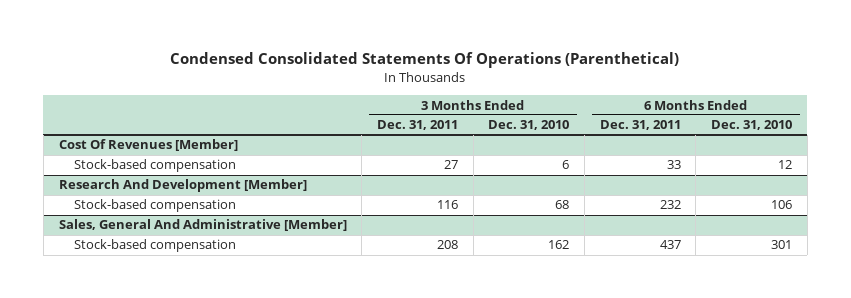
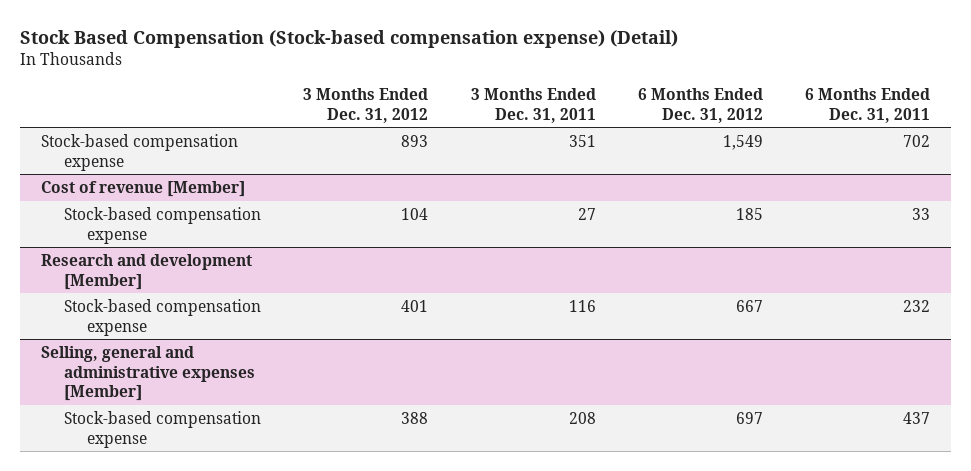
- Condensed Consolidated Statements Of Operations (Parenthetical)
+ Stock Based Compensation (Stock-based compensation expense) (Detail)
- | 3 Months Ended Dec. 31, 2011 | 3 Months Ended Dec. 31, 2010 | 6 Months Ended Dec. 31, 2011 | 6 Months Ended Dec. 31, 2010
+ | 3 Months Ended Dec. 31, 2012 | 3 Months Ended Dec. 31, 2011 | 6 Months Ended Dec. 31, 2012 | 6 Months Ended Dec. 31, 2011
- Cost Of Revenues [Member]
- Stock-based compensation | 27 | 6 | 33 | 12
- Research And Development [Member]
- Stock-based compensation | 116 | 68 | 232 | 106
- Sales, General And Administrative [Member]
- Stock-based compensation | 208 | 162 | 437 | 301
+ Stock-based compensation expense | 893 | 351 | 1,549 | 702
+ Cost of revenue [Member]
+ Stock-based compensation expense | 104 | 27 | 185 | 33
+ Research and development [Member]
+ Stock-based compensation expense | 401 | 116 | 667 | 232
+ Selling, general and administrative expenses [Member]
+ Stock-based compensation expense | 388 | 208 | 697 | 437

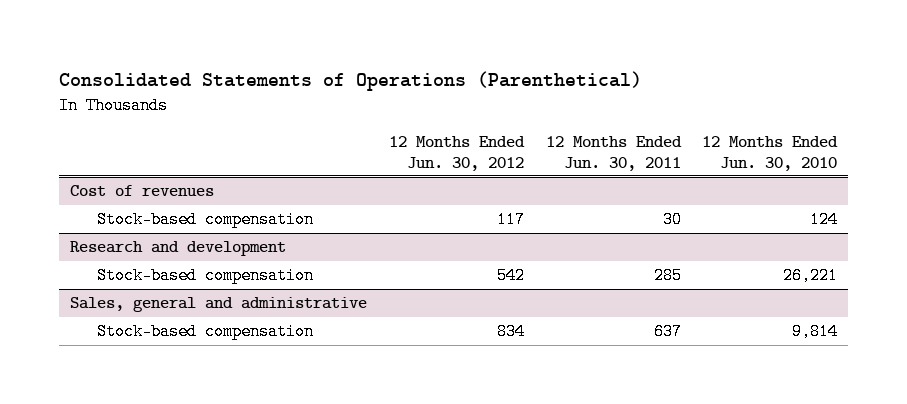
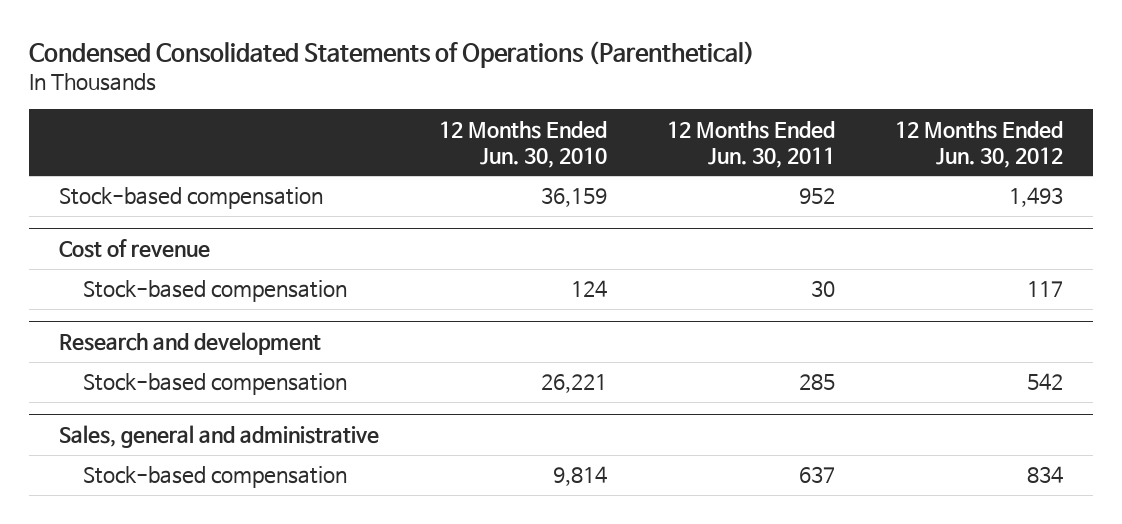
- Consolidated Statements of Operations (Parenthetical)
+ Condensed Consolidated Statements of Operations (Parenthetical)
- | 12 Months Ended Jun. 30, 2012 | 12 Months Ended Jun. 30, 2011 | 12 Months Ended Jun. 30, 2010
+ | 12 Months Ended Jun. 30, 2010 | 12 Months Ended Jun. 30, 2011 | 12 Months Ended Jun. 30, 2012
- Cost of revenues
+ Stock-based compensation | 36,159 | 952 | 1,493
+ Cost of revenue

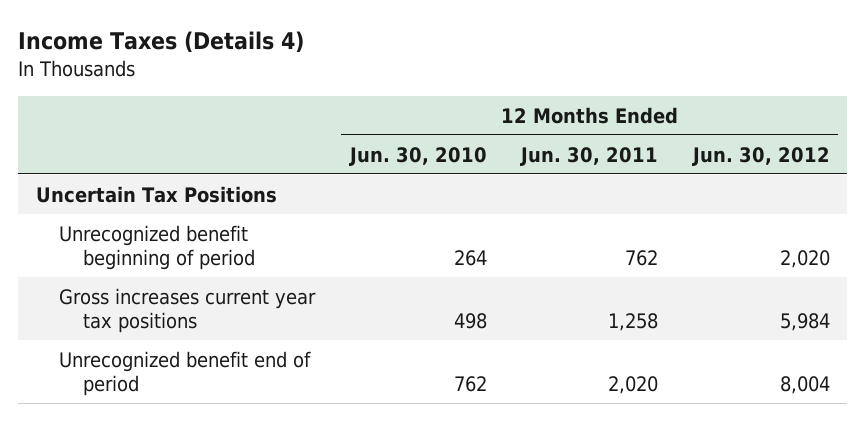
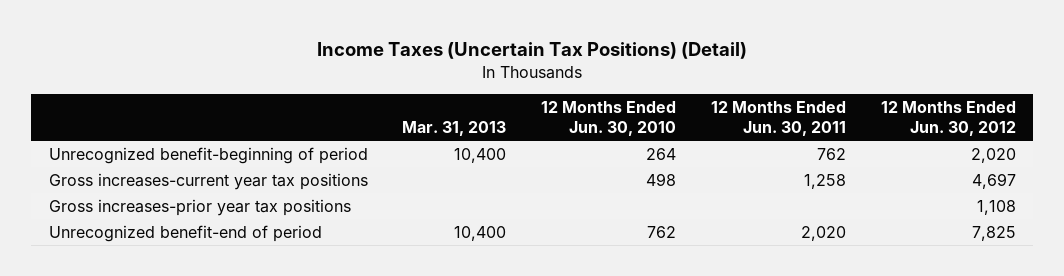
- Income Taxes (Details 4)
+ Income Taxes (Uncertain Tax Positions) (Detail)
- | 12 Months Ended Jun. 30, 2010 | 12 Months Ended Jun. 30, 2011 | 12 Months Ended Jun. 30, 2012
+ | Mar. 31, 2013 | 12 Months Ended Jun. 30, 2010 | 12 Months Ended Jun. 30, 2011 | 12 Months Ended Jun. 30, 2012
- Uncertain Tax Positions
- Unrecognized benefit beginning of period | 264 | 762 | 2,020
- Gross increases current year tax positions | 498 | 1,258 | 5,984
- Unrecognized benefit end of period | 762 | 2,020 | 8,004
+ Unrecognized benefit-beginning of period | 10,400 | 264 | 762 | 2,020
+ Gross increases-current year tax positions | | 498 | 1,258 | 4,697
+ Gross increases-prior year tax positions | | | | 1,108
+ Unrecognized benefit-end of period | 10,400 | 762 | 2,020 | 7,825

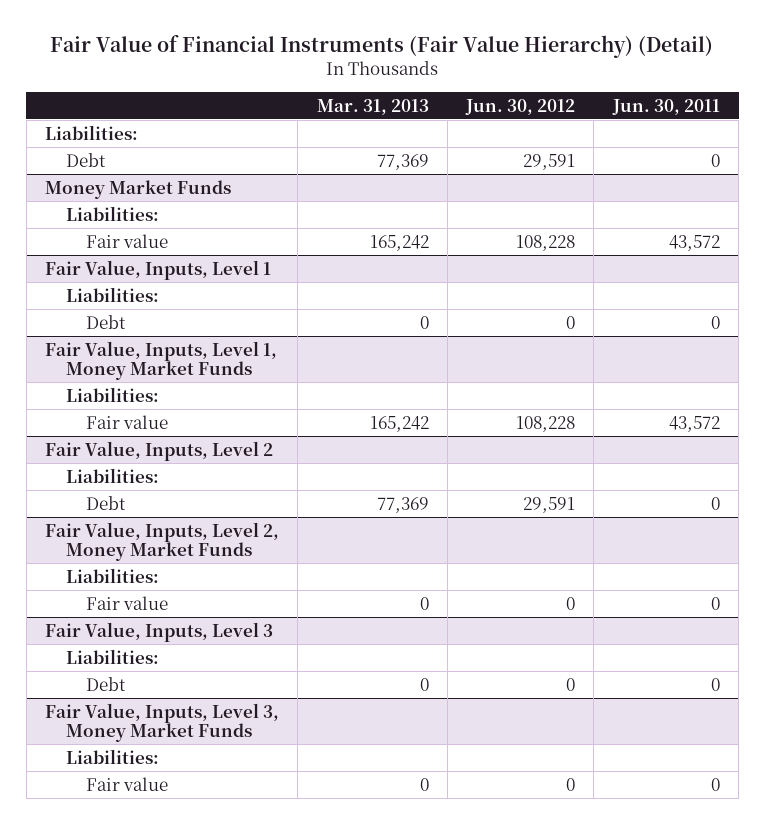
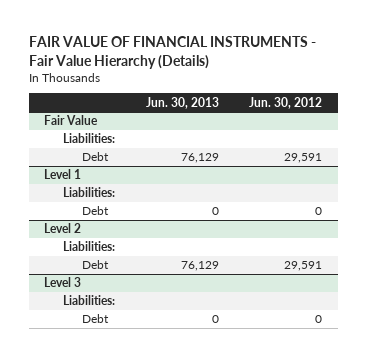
- Fair Value of Financial Instruments (Fair Value Hierarchy) (Detail)
+ FAIR VALUE OF FINANCIAL INSTRUMENTS - Fair Value Hierarchy (Details)
- | Mar. 31, 2013 | Jun. 30, 2012 | Jun. 30, 2011
+ | Jun. 30, 2013 | Jun. 30, 2012
+ Fair Value
- Money Market Funds
- Liabilities:
- Fair value | 165,242 | 108,228 | 43,572
- Fair Value, Inputs, Level 1
+ Level 1
- Fair Value, Inputs, Level 1, Money Market Funds
- Liabilities:
- Fair value | 165,242 | 108,228 | 43,572
- Fair Value, Inputs, Level 2
+ Level 2
- Fair Value, Inputs, Level 2, Money Market Funds
- Liabilities:
- Fair value | 0 | 0 | 0
- Fair Value, Inputs, Level 3
+ Level 3
- Fair Value, Inputs, Level 3, Money Market Funds
- Liabilities:
- Fair value | 0 | 0 | 0

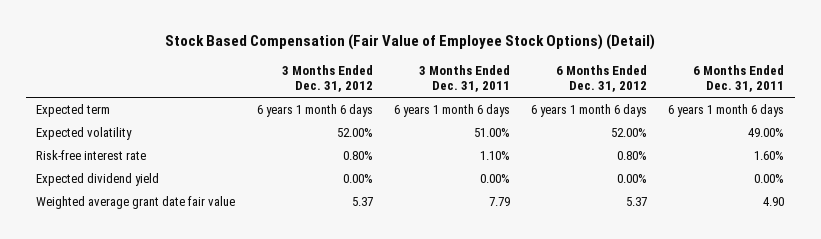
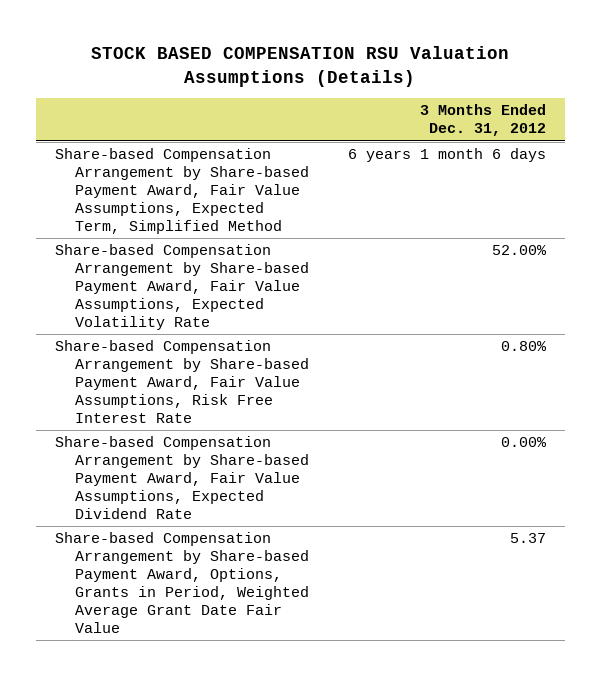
- Stock Based Compensation (Fair Value of Employee Stock Options) (Detail)
+ STOCK BASED COMPENSATION RSU Valuation Assumptions (Details)
- | 3 Months Ended Dec. 31, 2012 | 3 Months Ended Dec. 31, 2011 | 6 Months Ended Dec. 31, 2012 | 6 Months Ended Dec. 31, 2011
+ | 3 Months Ended Dec. 31, 2012
- Expected term | 6 years 1 month 6 days | 6 years 1 month 6 days | 6 years 1 month 6 days | 6 years 1 month 6 days
- Expected volatility | 52.00% | 51.00% | 52.00% | 49.00%
- Risk-free interest rate | 0.80% | 1.10% | 0.80% | 1.60%
- Expected dividend yield | 0.00% | 0.00% | 0.00% | 0.00%
- Weighted average grant date fair value | 5.37 | 7.79 | 5.37 | 4.90
+ Share-based Compensation Arrangement by Share-based Payment Award, Fair Value Assumptions, Expected Term, Simplified Method | 6 years 1 month 6 days
+ Share-based Compensation Arrangement by Share-based Payment Award, Fair Value Assumptions, Expected Volatility Rate | 52.00%
+ Share-based Compensation Arrangement by Share-based Payment Award, Fair Value Assumptions, Risk Free Interest Rate | 0.80%
+ Share-based Compensation Arrangement by Share-based Payment Award, Fair Value Assumptions, Expected Dividend Rate | 0.00%
+ Share-based Compensation Arrangement by Share-based Payment Award, Options, Grants in Period, Weighted Average Grant Date Fair Value | 5.37

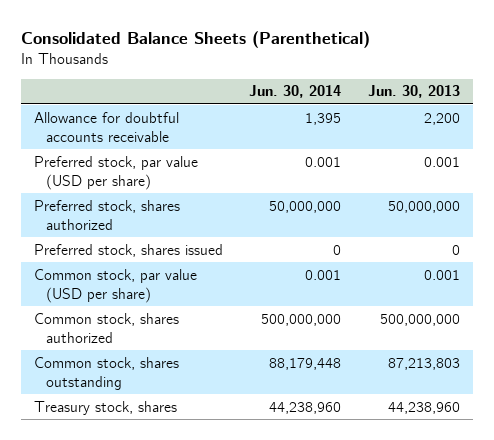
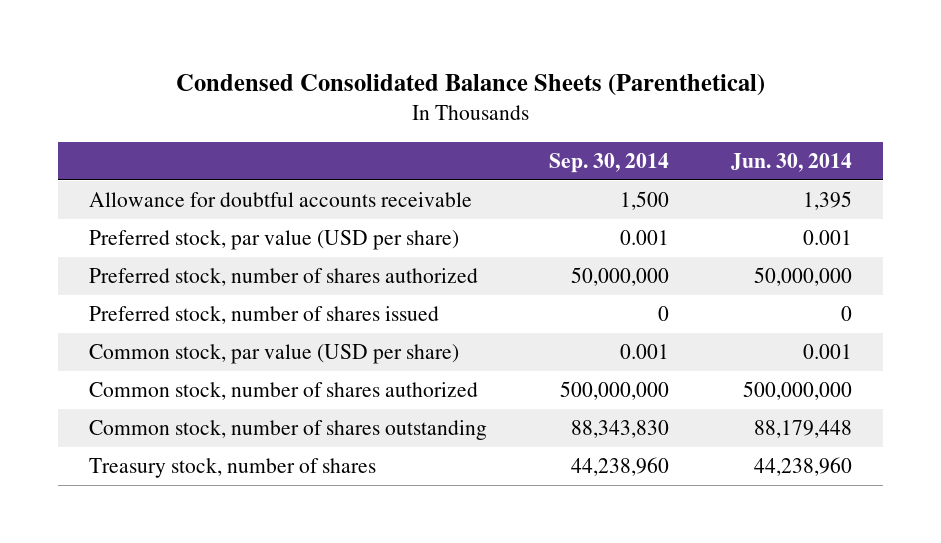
- Consolidated Balance Sheets (Parenthetical)
+ Condensed Consolidated Balance Sheets (Parenthetical)
- | Jun. 30, 2014 | Jun. 30, 2013
+ | Sep. 30, 2014 | Jun. 30, 2014
- Preferred stock, shares authorized | 50,000,000 | 50,000,000
- Preferred stock, shares issued | 0 | 0
+ Preferred stock, number of shares authorized | 50,000,000 | 50,000,000
+ Preferred stock, number of shares issued | 0 | 0
- Common stock, shares authorized | 500,000,000 | 500,000,000
- Common stock, shares outstanding | 88,179,448 | 87,213,803
- Treasury stock, shares | 44,238,960 | 44,238,960
+ Common stock, number of shares authorized | 500,000,000 | 500,000,000
+ Common stock, number of shares outstanding | 88,343,830 | 88,179,448
+ Treasury stock, number of shares | 44,238,960 | 44,238,960

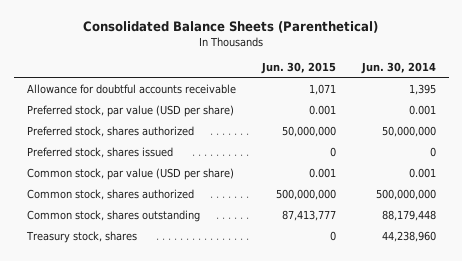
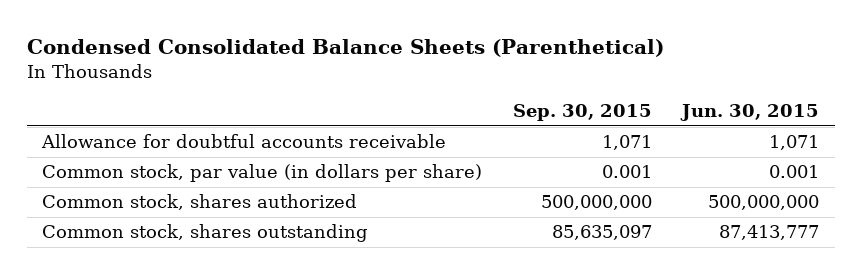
- Consolidated Balance Sheets (Parenthetical)
+ Condensed Consolidated Balance Sheets (Parenthetical)
- | Jun. 30, 2015 | Jun. 30, 2014
+ | Sep. 30, 2015 | Jun. 30, 2015
- Preferred stock, par value (USD per share) | 0.001 | 0.001
- Preferred stock, shares authorized | 50,000,000 | 50,000,000
- Preferred stock, shares issued | 0 | 0
- Common stock, par value (USD per share) | 0.001 | 0.001
+ Common stock, par value (in dollars per share) | 0.001 | 0.001
- Treasury stock, shares | 0 | 44,238,960

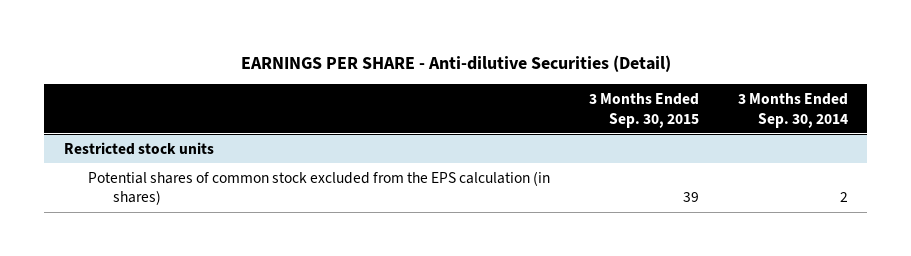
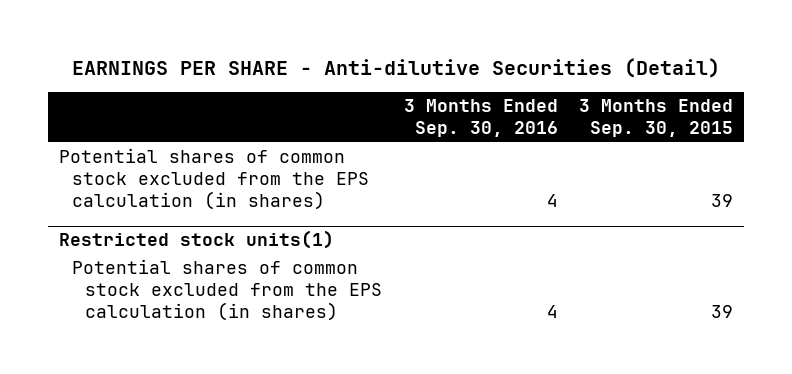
- | 3 Months Ended Sep. 30, 2015 | 3 Months Ended Sep. 30, 2014
+ | 3 Months Ended Sep. 30, 2016 | 3 Months Ended Sep. 30, 2015
- Restricted stock units
+ Restricted stock units(1)
+ Potential shares of common stock excluded from the EPS calculation (in shares) | 4 | 39

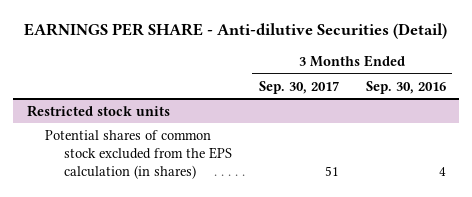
- | 3 Months Ended Sep. 30, 2016 | 3 Months Ended Sep. 30, 2015
+ | 3 Months Ended Sep. 30, 2017 | 3 Months Ended Sep. 30, 2016
- Potential shares of common stock excluded from the EPS calculation (in shares) | 4 | 39
- Restricted stock units(1)
+ Restricted stock units

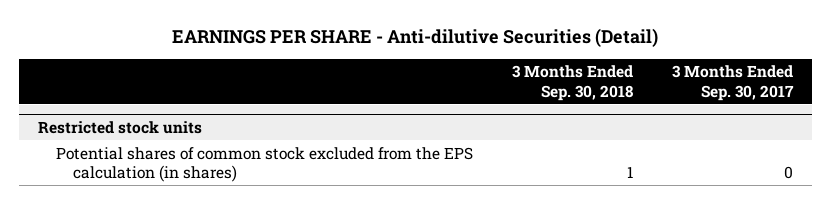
- | 3 Months Ended Sep. 30, 2017 | 3 Months Ended Sep. 30, 2016
+ | 3 Months Ended Sep. 30, 2018 | 3 Months Ended Sep. 30, 2017
@ Restricted stock units
- Potential shares of common stock excluded from the EPS calculation (in shares) | 51 | 4
+ Potential shares of common stock excluded from the EPS calculation (in shares) | 1 | 0

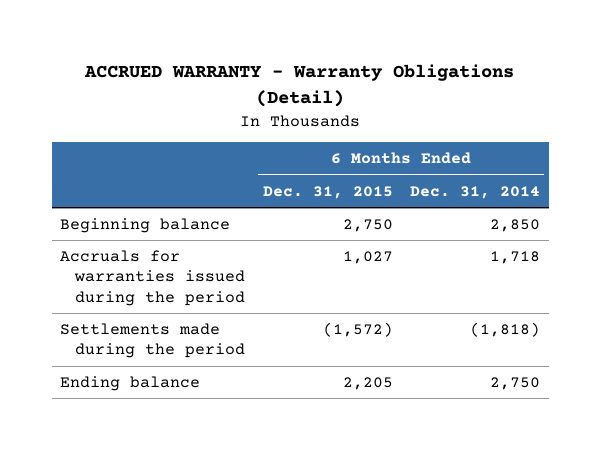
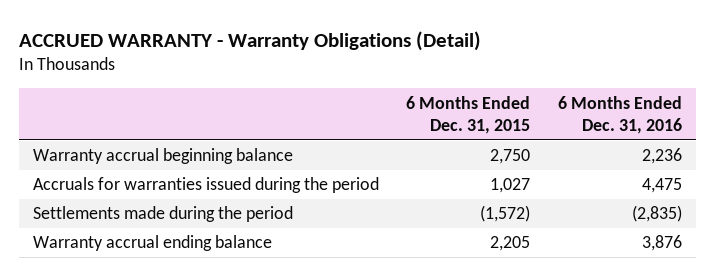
- | 6 Months Ended Dec. 31, 2015 | 6 Months Ended Dec. 31, 2014
+ | 6 Months Ended Dec. 31, 2015 | 6 Months Ended Dec. 31, 2016
- Beginning balance | 2,750 | 2,850
+ Warranty accrual beginning balance | 2,750 | 2,236
- Ending balance | 2,205 | 2,750
+ Warranty accrual ending balance | 2,205 | 3,876

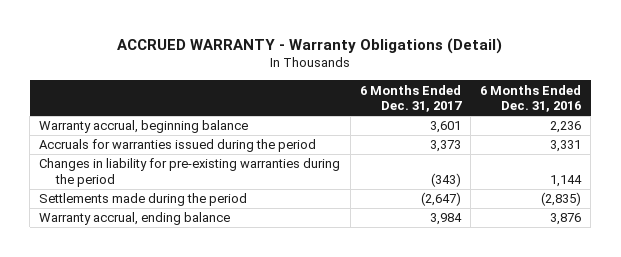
- | 6 Months Ended Dec. 31, 2015 | 6 Months Ended Dec. 31, 2016
+ | 6 Months Ended Dec. 31, 2017 | 6 Months Ended Dec. 31, 2016
- Warranty accrual beginning balance | 2,750 | 2,236
- Accruals for warranties issued during the period | 1,027 | 4,475
+ Warranty accrual, beginning balance | 3,601 | 2,236
+ Accruals for warranties issued during the period | 3,373 | 3,331
+ Changes in liability for pre-existing warranties during the period | (343) | 1,144
- Warranty accrual ending balance | 2,205 | 3,876
+ Warranty accrual, ending balance | 3,984 | 3,876

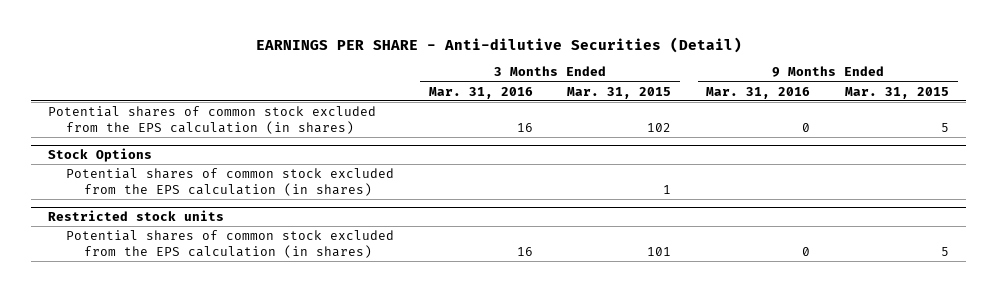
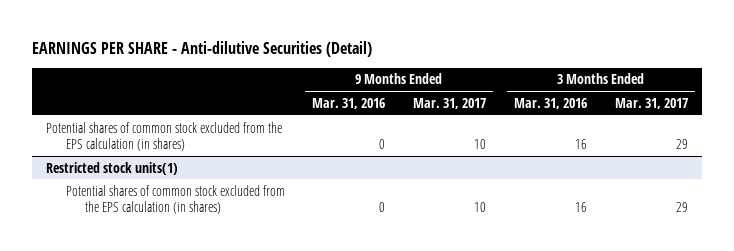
- | 3 Months Ended Mar. 31, 2016 | 3 Months Ended Mar. 31, 2015 | 9 Months Ended Mar. 31, 2016 | 9 Months Ended Mar. 31, 2015
+ | 9 Months Ended Mar. 31, 2016 | 9 Months Ended Mar. 31, 2017 | 3 Months Ended Mar. 31, 2016 | 3 Months Ended Mar. 31, 2017
- Stock Options
- Potential shares of common stock excluded from the EPS calculation (in shares) | | 1 | |
- Restricted stock units
+ Restricted stock units(1)

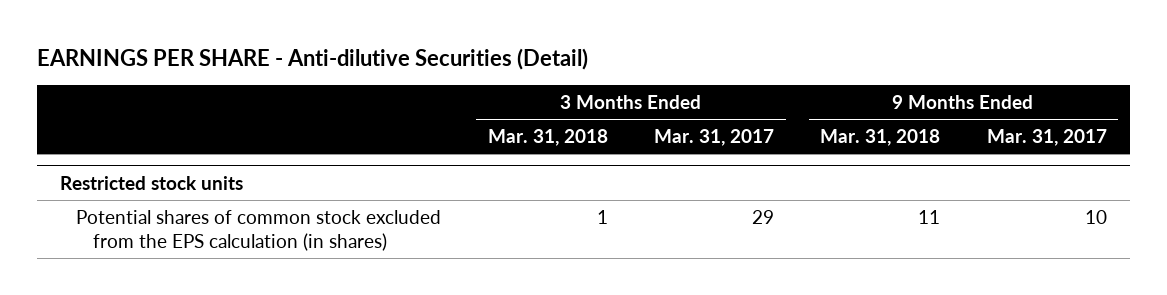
- | 9 Months Ended Mar. 31, 2016 | 9 Months Ended Mar. 31, 2017 | 3 Months Ended Mar. 31, 2016 | 3 Months Ended Mar. 31, 2017
+ | 3 Months Ended Mar. 31, 2018 | 3 Months Ended Mar. 31, 2017 | 9 Months Ended Mar. 31, 2018 | 9 Months Ended Mar. 31, 2017
- Potential shares of common stock excluded from the EPS calculation (in shares) | 0 | 10 | 16 | 29
- Restricted stock units(1)
+ Restricted stock units

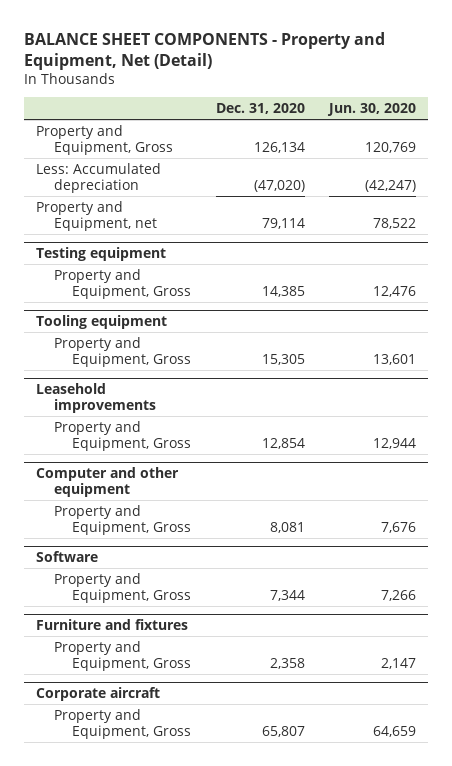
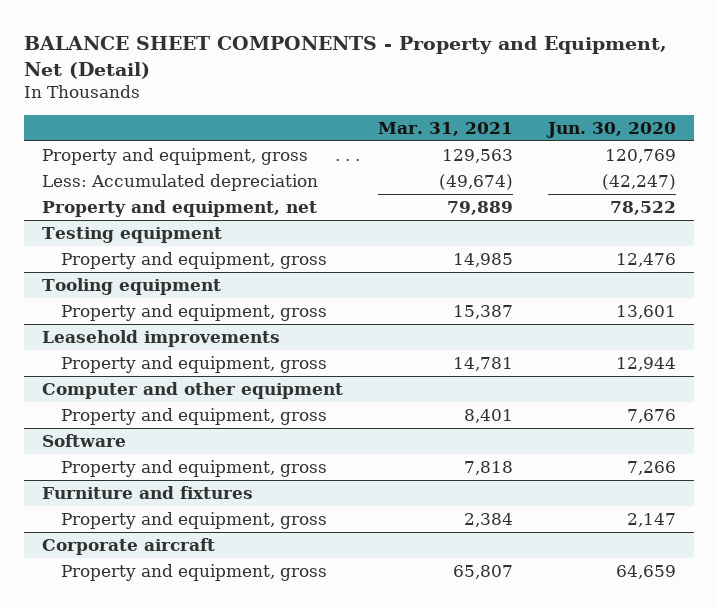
- | Dec. 31, 2020 | Jun. 30, 2020
+ | Mar. 31, 2021 | Jun. 30, 2020
- Property and Equipment, Gross | 126,134 | 120,769
+ Property and equipment, gross | 129,563 | 120,769
- Property and Equipment, net | 79,114 | 78,522
+ Property and equipment, net | 79,889 | 78,522
@ Testing equipment
- Property and Equipment, Gross | 14,385 | 12,476
+ Property and equipment, gross | 14,985 | 12,476
@ Tooling equipment
- Property and Equipment, Gross | 15,305 | 13,601
+ Property and equipment, gross | 15,387 | 13,601
@ Leasehold improvements
- Property and Equipment, Gross | 12,854 | 12,944
+ Property and equipment, gross | 14,781 | 12,944
@ Computer and other equipment
- Property and Equipment, Gross | 8,081 | 7,676
+ Property and equipment, gross | 8,401 | 7,676
@ Software
- Property and Equipment, Gross | 7,344 | 7,266
+ Property and equipment, gross | 7,818 | 7,266
@ Furniture and fixtures
- Property and Equipment, Gross | 2,358 | 2,147
+ Property and equipment, gross | 2,384 | 2,147
@ Corporate aircraft
- Property and Equipment, Gross | 65,807 | 64,659
+ Property and equipment, gross | 65,807 | 64,659

